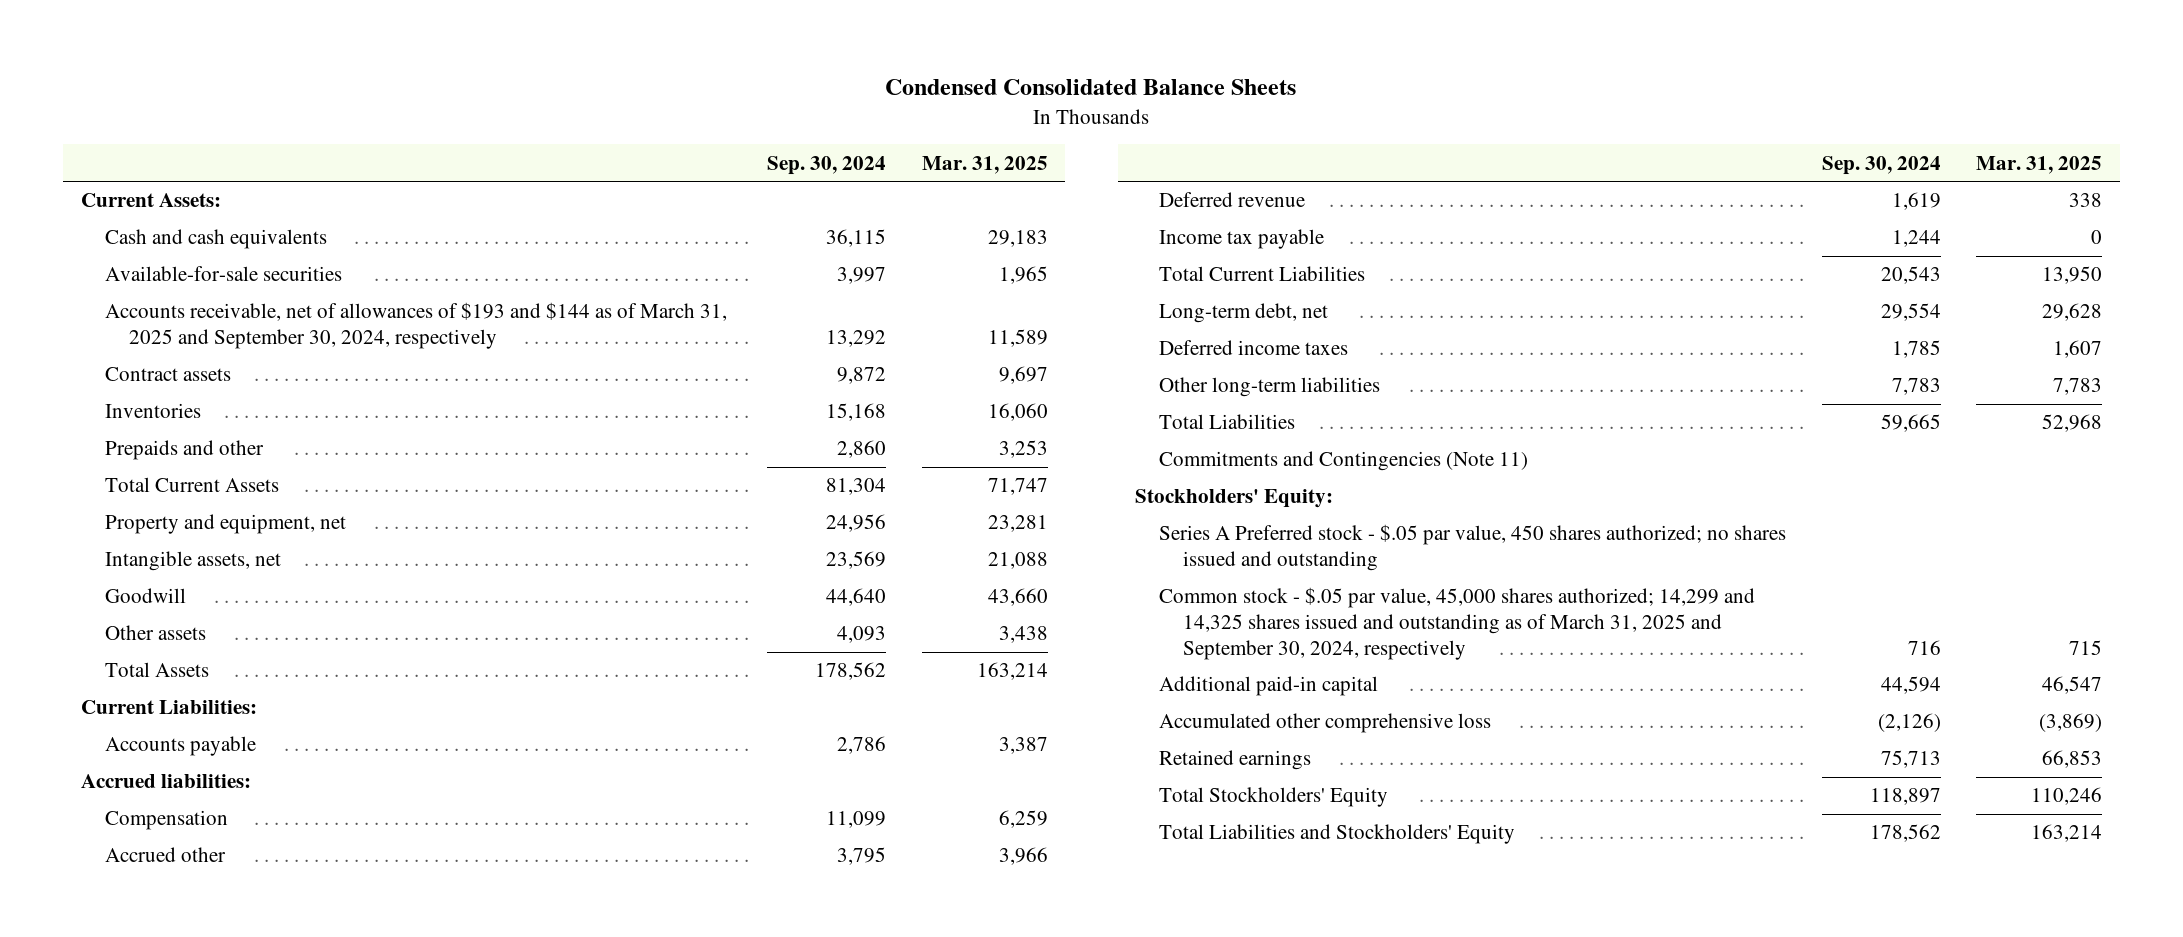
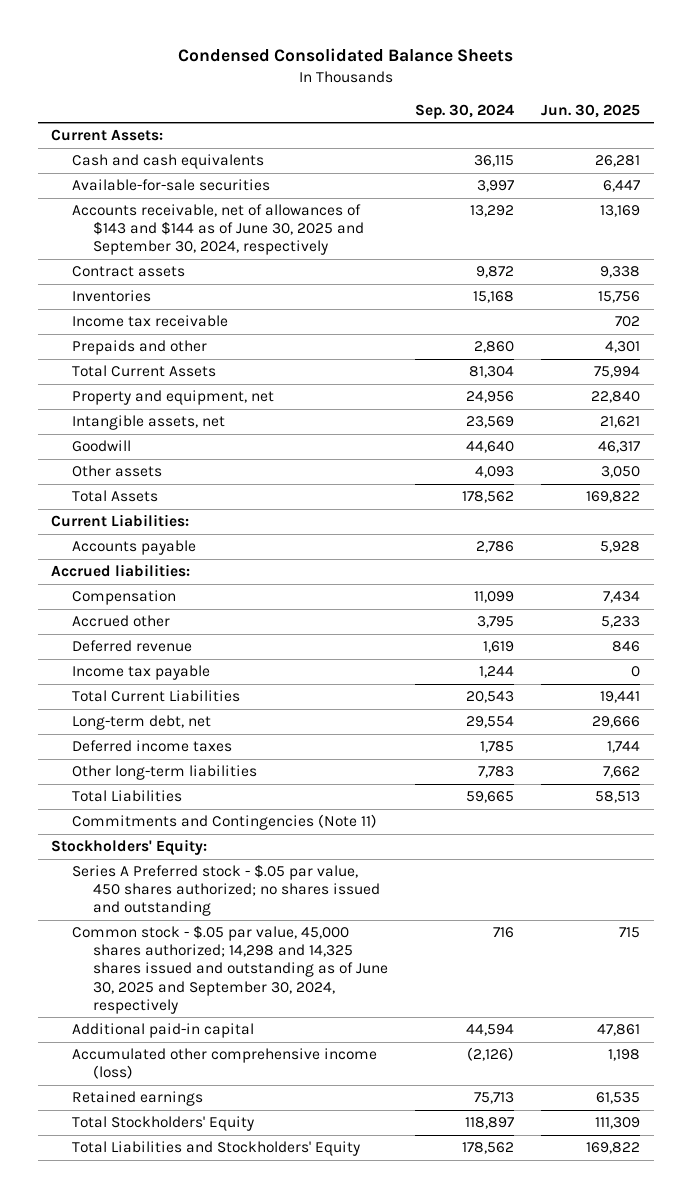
- | Sep. 30, 2024 | Mar. 31, 2025
+ | Sep. 30, 2024 | Jun. 30, 2025
- Accounts receivable, net of allowances of $193 and $144 as of March 31, 2025 and September 30, 2024, respectively | 13,292 | 11,589
+ Accounts receivable, net of allowances of $143 and $144 as of June 30, 2025 and September 30, 2024, respectively | 13,292 | 13,169
+ Income tax receivable | | 702
- Common stock - $.05 par value, 45,000 shares authorized; 14,299 and 14,325 shares issued and outstanding as of March 31, 2025 and September 30, 2024, respectively | 716 | 715
+ Common stock - $.05 par value, 45,000 shares authorized; 14,298 and 14,325 shares issued and outstanding as of June 30, 2025 and September 30, 2024, respectively | 716 | 715
- Accumulated other comprehensive loss | (2,126) | (3,869)
+ Accumulated other comprehensive income (loss) | (2,126) | 1,198

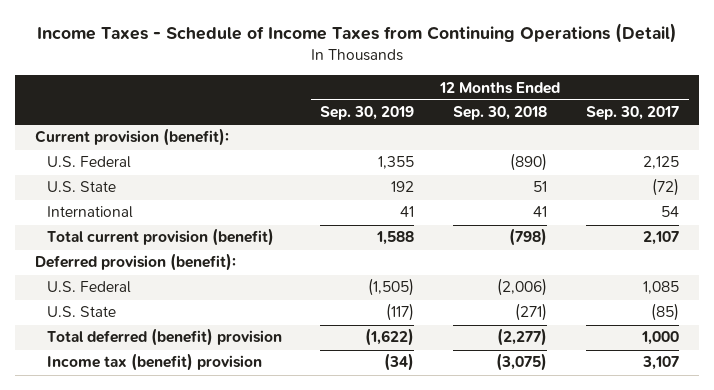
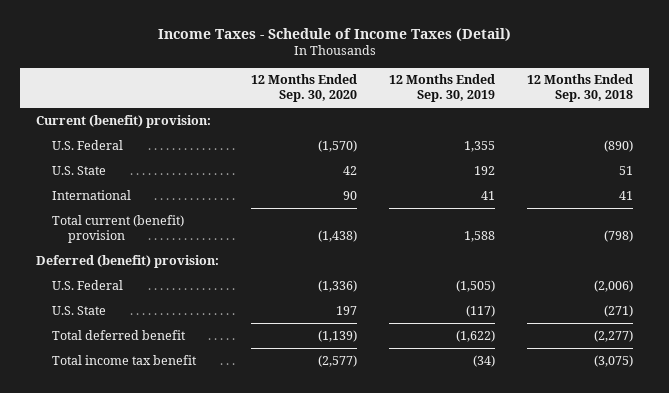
- Income Taxes - Schedule of Income Taxes from Continuing Operations (Detail)
+ Income Taxes - Schedule of Income Taxes (Detail)
- | 12 Months Ended Sep. 30, 2019 | 12 Months Ended Sep. 30, 2018 | 12 Months Ended Sep. 30, 2017
+ | 12 Months Ended Sep. 30, 2020 | 12 Months Ended Sep. 30, 2019 | 12 Months Ended Sep. 30, 2018
- Current provision (benefit):
+ Current (benefit) provision:
- Total current provision (benefit) | 1,588 | (798) | 2,107
- Deferred provision (benefit):
+ Total current (benefit) provision | (1,438) | 1,588 | (798)
+ Deferred (benefit) provision:
- Total deferred (benefit) provision | (1,622) | (2,277) | 1,000
- Income tax (benefit) provision | (34) | (3,075) | 3,107
+ Total deferred benefit | (1,139) | (1,622) | (2,277)
+ Total income tax benefit | (2,577) | (34) | (3,075)

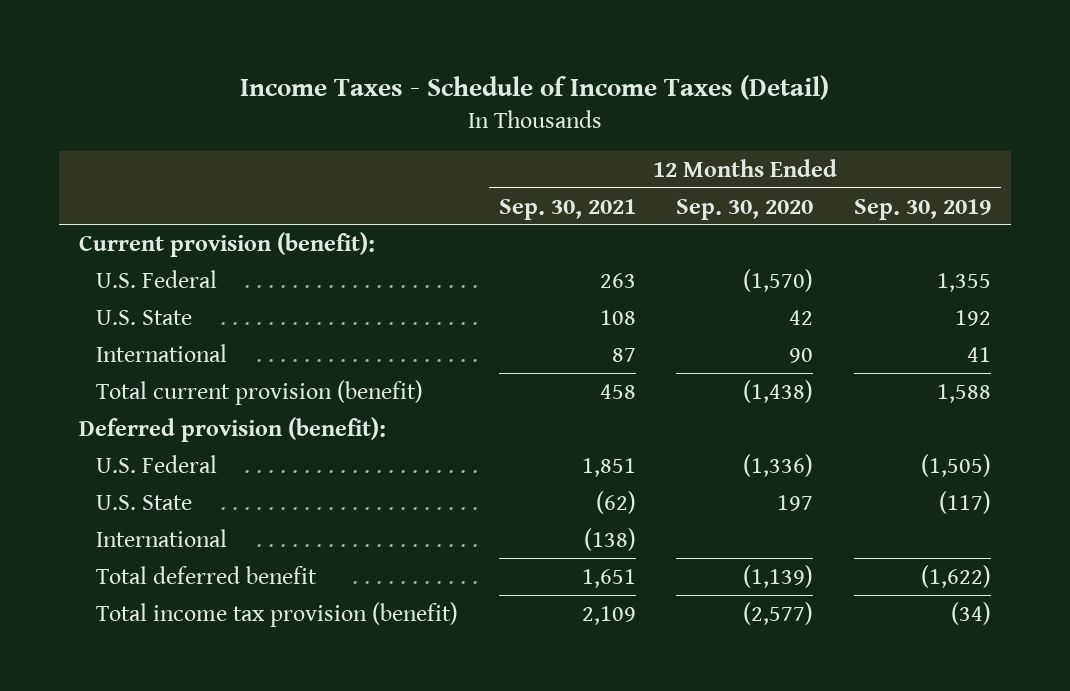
- | 12 Months Ended Sep. 30, 2020 | 12 Months Ended Sep. 30, 2019 | 12 Months Ended Sep. 30, 2018
+ | 12 Months Ended Sep. 30, 2021 | 12 Months Ended Sep. 30, 2020 | 12 Months Ended Sep. 30, 2019
- Current (benefit) provision:
+ Current provision (benefit):
- Total current (benefit) provision | (1,438) | 1,588 | (798)
- Deferred (benefit) provision:
+ Total current provision (benefit) | 458 | (1,438) | 1,588
+ Deferred provision (benefit):
+ International | (138) | |
- Total income tax benefit | (2,577) | (34) | (3,075)
+ Total income tax provision (benefit) | 2,109 | (2,577) | (34)

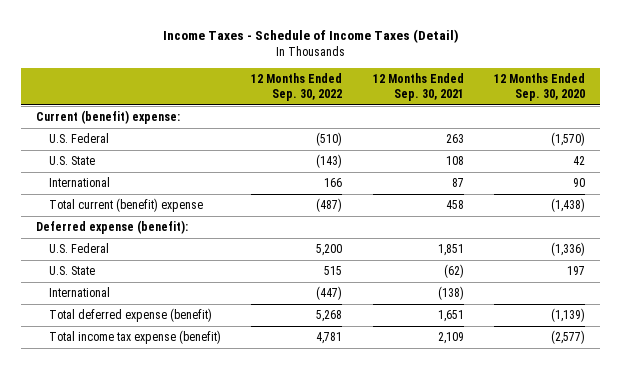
- | 12 Months Ended Sep. 30, 2021 | 12 Months Ended Sep. 30, 2020 | 12 Months Ended Sep. 30, 2019
+ | 12 Months Ended Sep. 30, 2022 | 12 Months Ended Sep. 30, 2021 | 12 Months Ended Sep. 30, 2020
- Current provision (benefit):
+ Current (benefit) expense:
- Total current provision (benefit) | 458 | (1,438) | 1,588
- Deferred provision (benefit):
+ Total current (benefit) expense | (487) | 458 | (1,438)
+ Deferred expense (benefit):
- Total deferred benefit | 1,651 | (1,139) | (1,622)
- Total income tax provision (benefit) | 2,109 | (2,577) | (34)
+ Total deferred expense (benefit) | 5,268 | 1,651 | (1,139)
+ Total income tax expense (benefit) | 4,781 | 2,109 | (2,577)

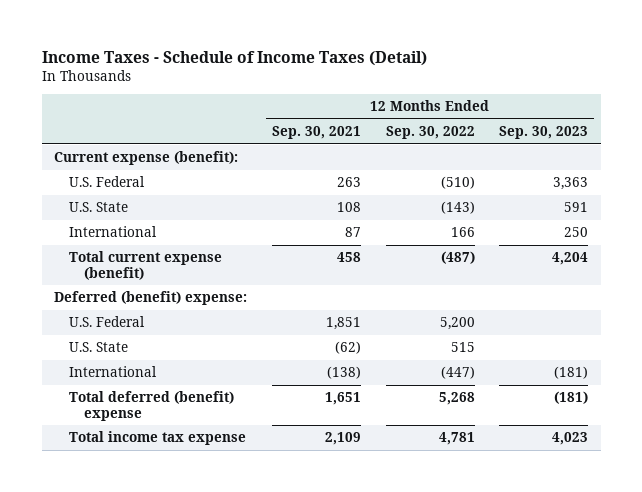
- | 12 Months Ended Sep. 30, 2022 | 12 Months Ended Sep. 30, 2021 | 12 Months Ended Sep. 30, 2020
+ | 12 Months Ended Sep. 30, 2021 | 12 Months Ended Sep. 30, 2022 | 12 Months Ended Sep. 30, 2023
- Current (benefit) expense:
+ Current expense (benefit):
- Total current (benefit) expense | (487) | 458 | (1,438)
- Deferred expense (benefit):
+ Total current expense (benefit) | 458 | (487) | 4,204
+ Deferred (benefit) expense:
- Total deferred expense (benefit) | 5,268 | 1,651 | (1,139)
- Total income tax expense (benefit) | 4,781 | 2,109 | (2,577)
+ Total deferred (benefit) expense | 1,651 | 5,268 | (181)
+ Total income tax expense | 2,109 | 4,781 | 4,023

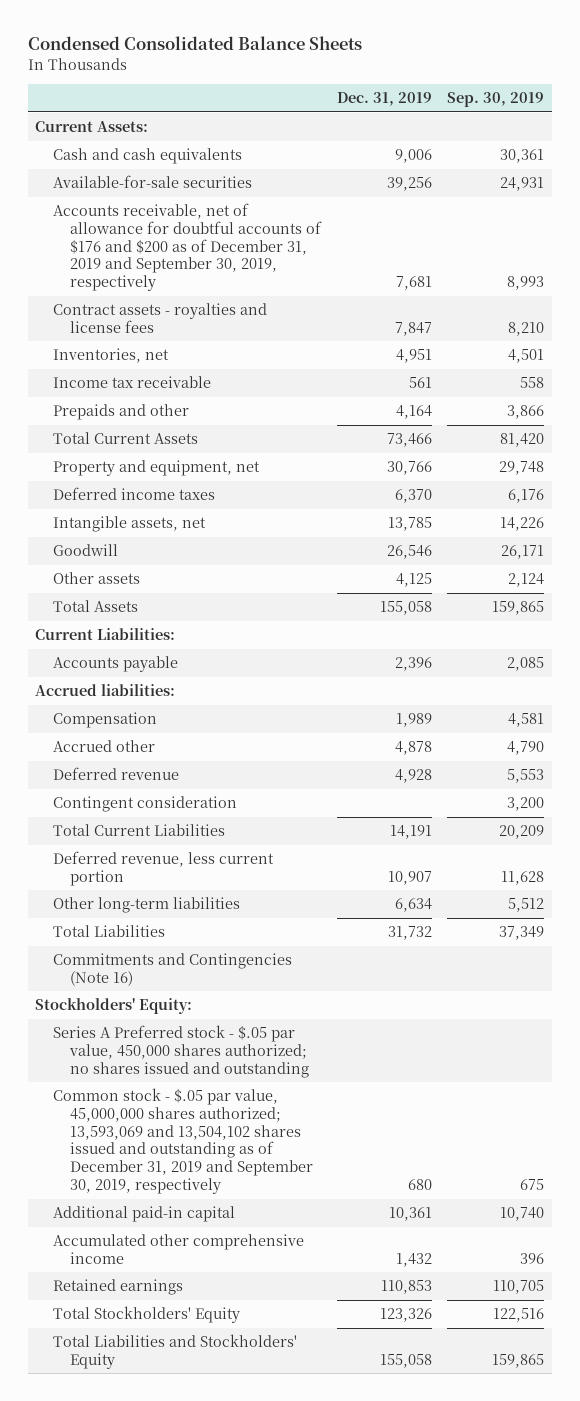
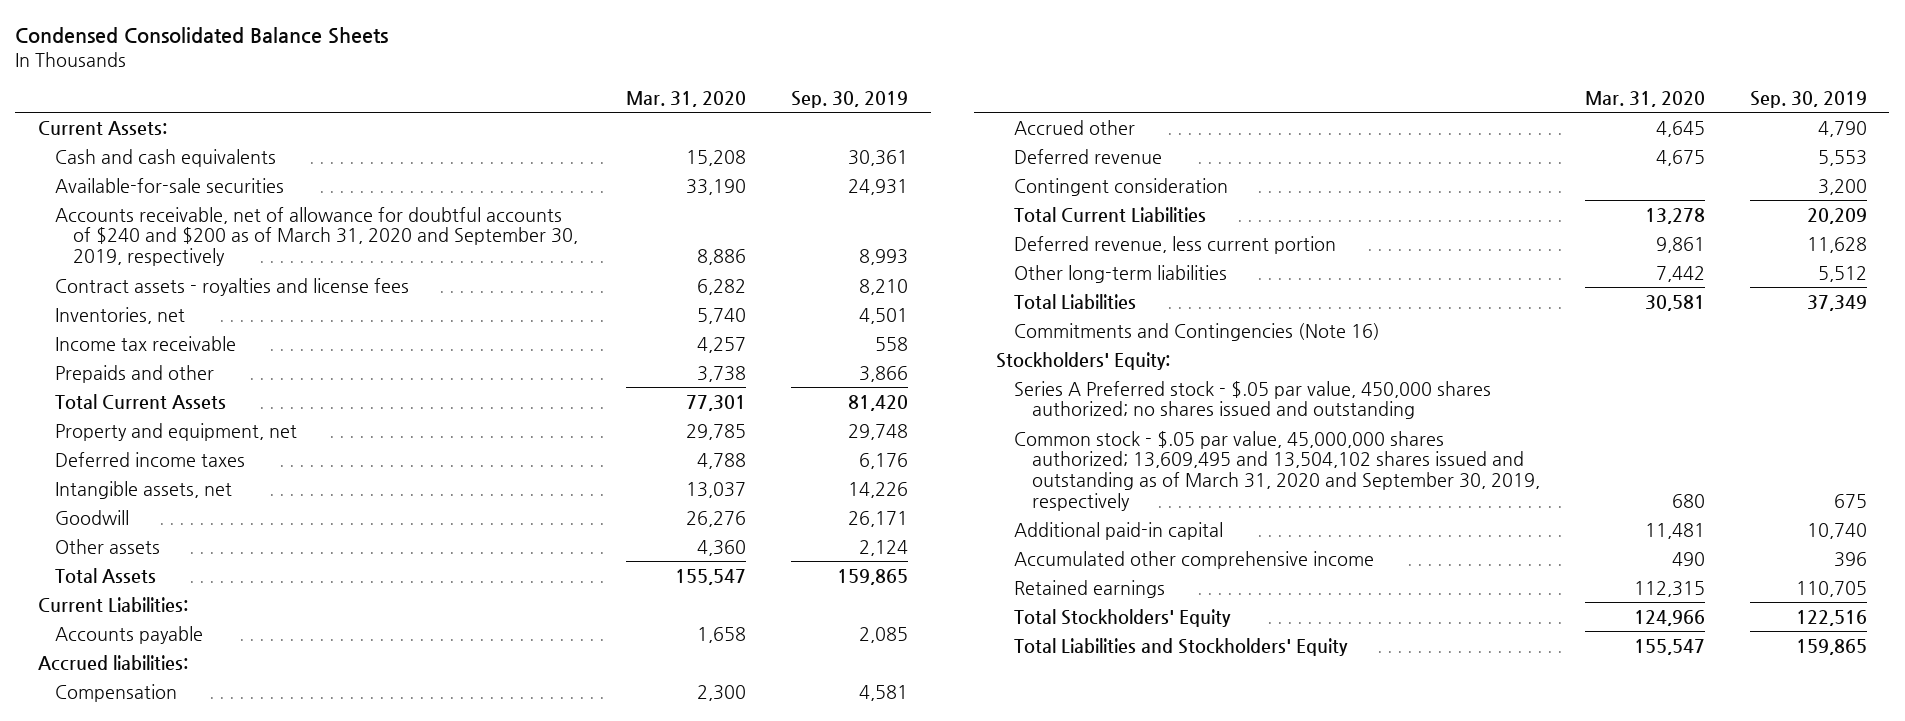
- | Dec. 31, 2019 | Sep. 30, 2019
+ | Mar. 31, 2020 | Sep. 30, 2019
- Accounts receivable, net of allowance for doubtful accounts of $176 and $200 as of December 31, 2019 and September 30, 2019, respectively | 7,681 | 8,993
+ Accounts receivable, net of allowance for doubtful accounts of $240 and $200 as of March 31, 2020 and September 30, 2019, respectively | 8,886 | 8,993
- Common stock - $.05 par value, 45,000,000 shares authorized; 13,593,069 and 13,504,102 shares issued and outstanding as of December 31, 2019 and September 30, 2019, respectively | 680 | 675
+ Common stock - $.05 par value, 45,000,000 shares authorized; 13,609,495 and 13,504,102 shares issued and outstanding as of March 31, 2020 and September 30, 2019, respectively | 680 | 675

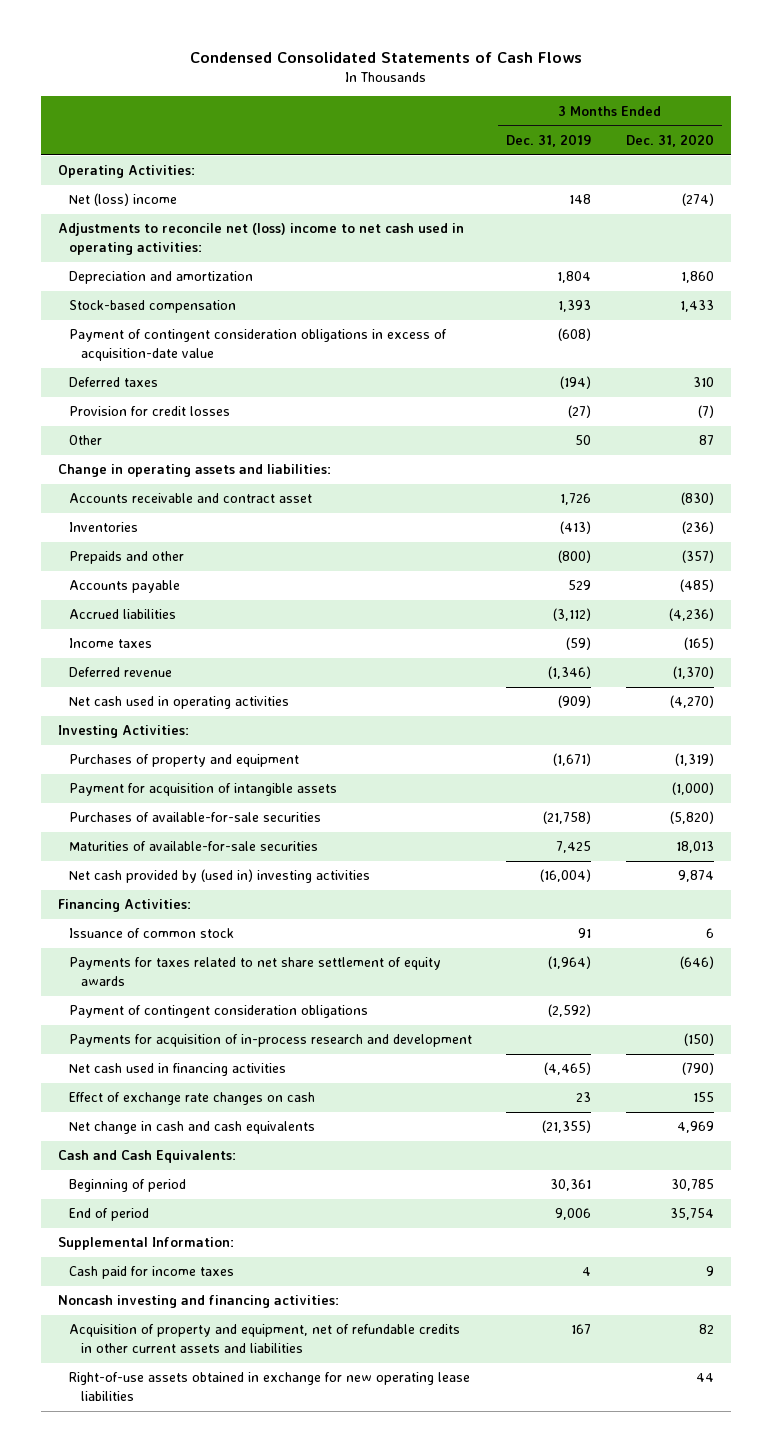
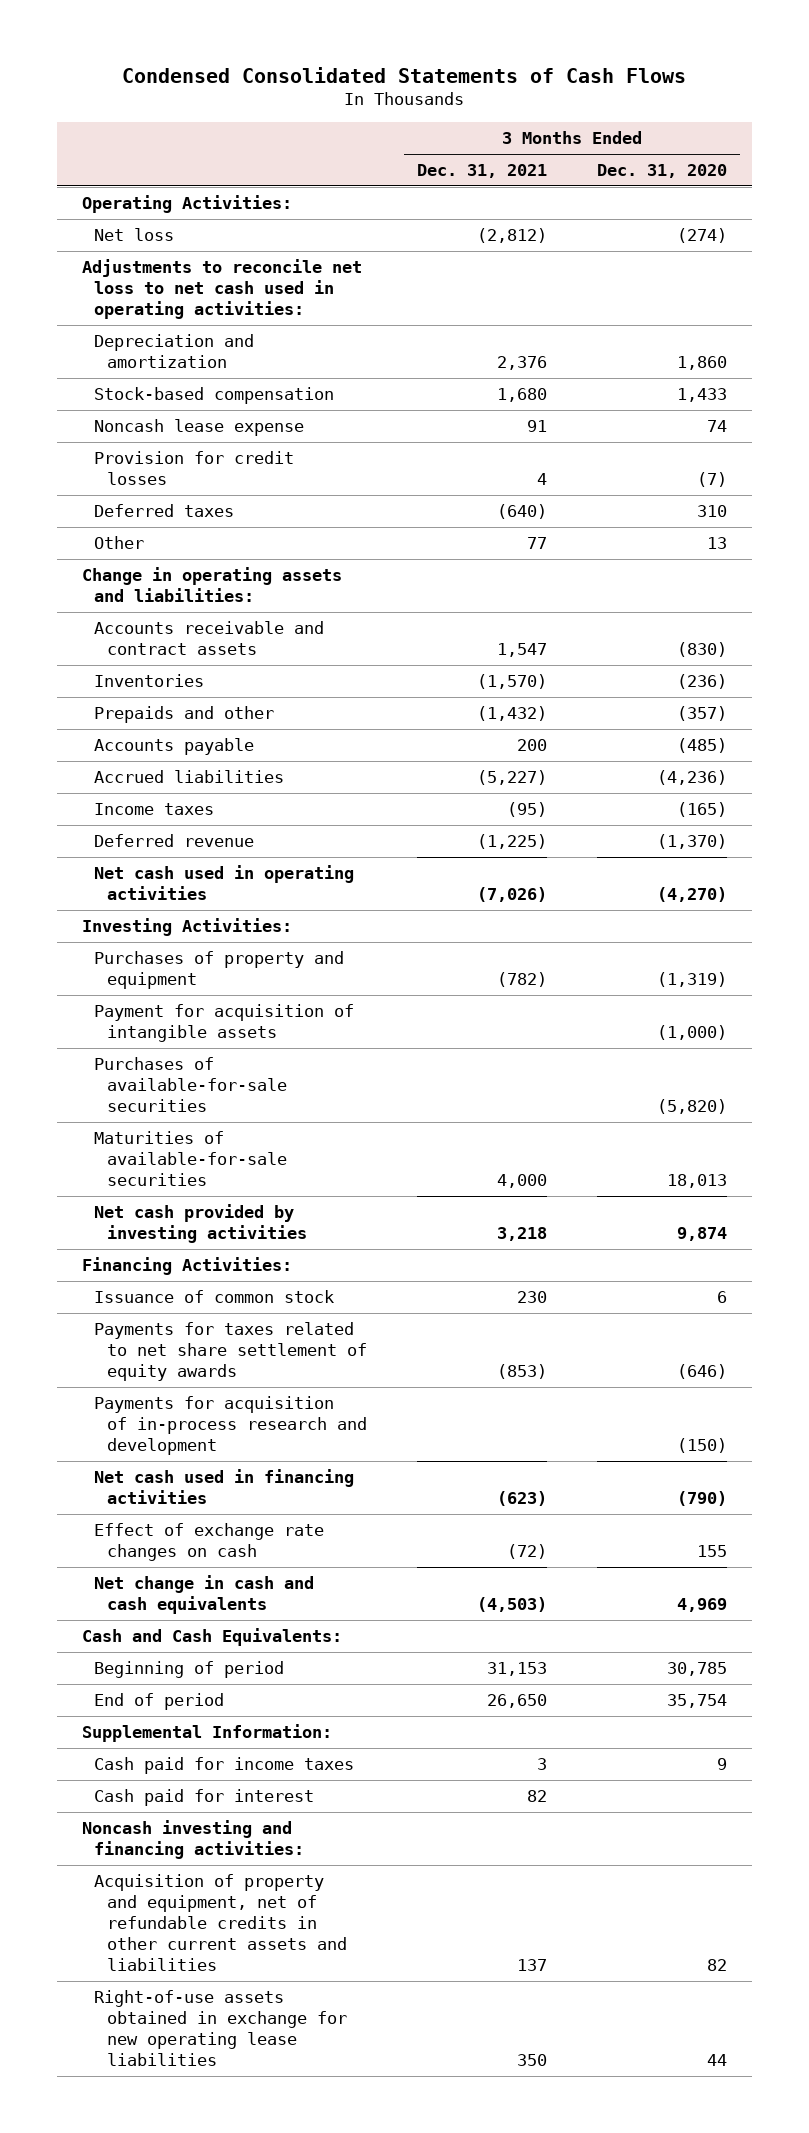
- | 3 Months Ended Dec. 31, 2019 | 3 Months Ended Dec. 31, 2020
+ | 3 Months Ended Dec. 31, 2021 | 3 Months Ended Dec. 31, 2020
- Net (loss) income | 148 | (274)
- Adjustments to reconcile net (loss) income to net cash used in operating activities:
+ Net loss | (2,812) | (274)
+ Adjustments to reconcile net loss to net cash used in operating activities:
- Payment of contingent consideration obligations in excess of acquisition-date value | (608) |
+ Noncash lease expense | 91 | 74
- Other | 50 | 87
moved down: Deferred taxes | (640) | 310
+ Other | 77 | 13
- Accounts receivable and contract asset | 1,726 | (830)
+ Accounts receivable and contract assets | 1,547 | (830)
- Net cash provided by (used in) investing activities | (16,004) | 9,874
+ Net cash provided by investing activities | 3,218 | 9,874
- Payment of contingent consideration obligations | (2,592) |
+ Cash paid for interest | 82 |

